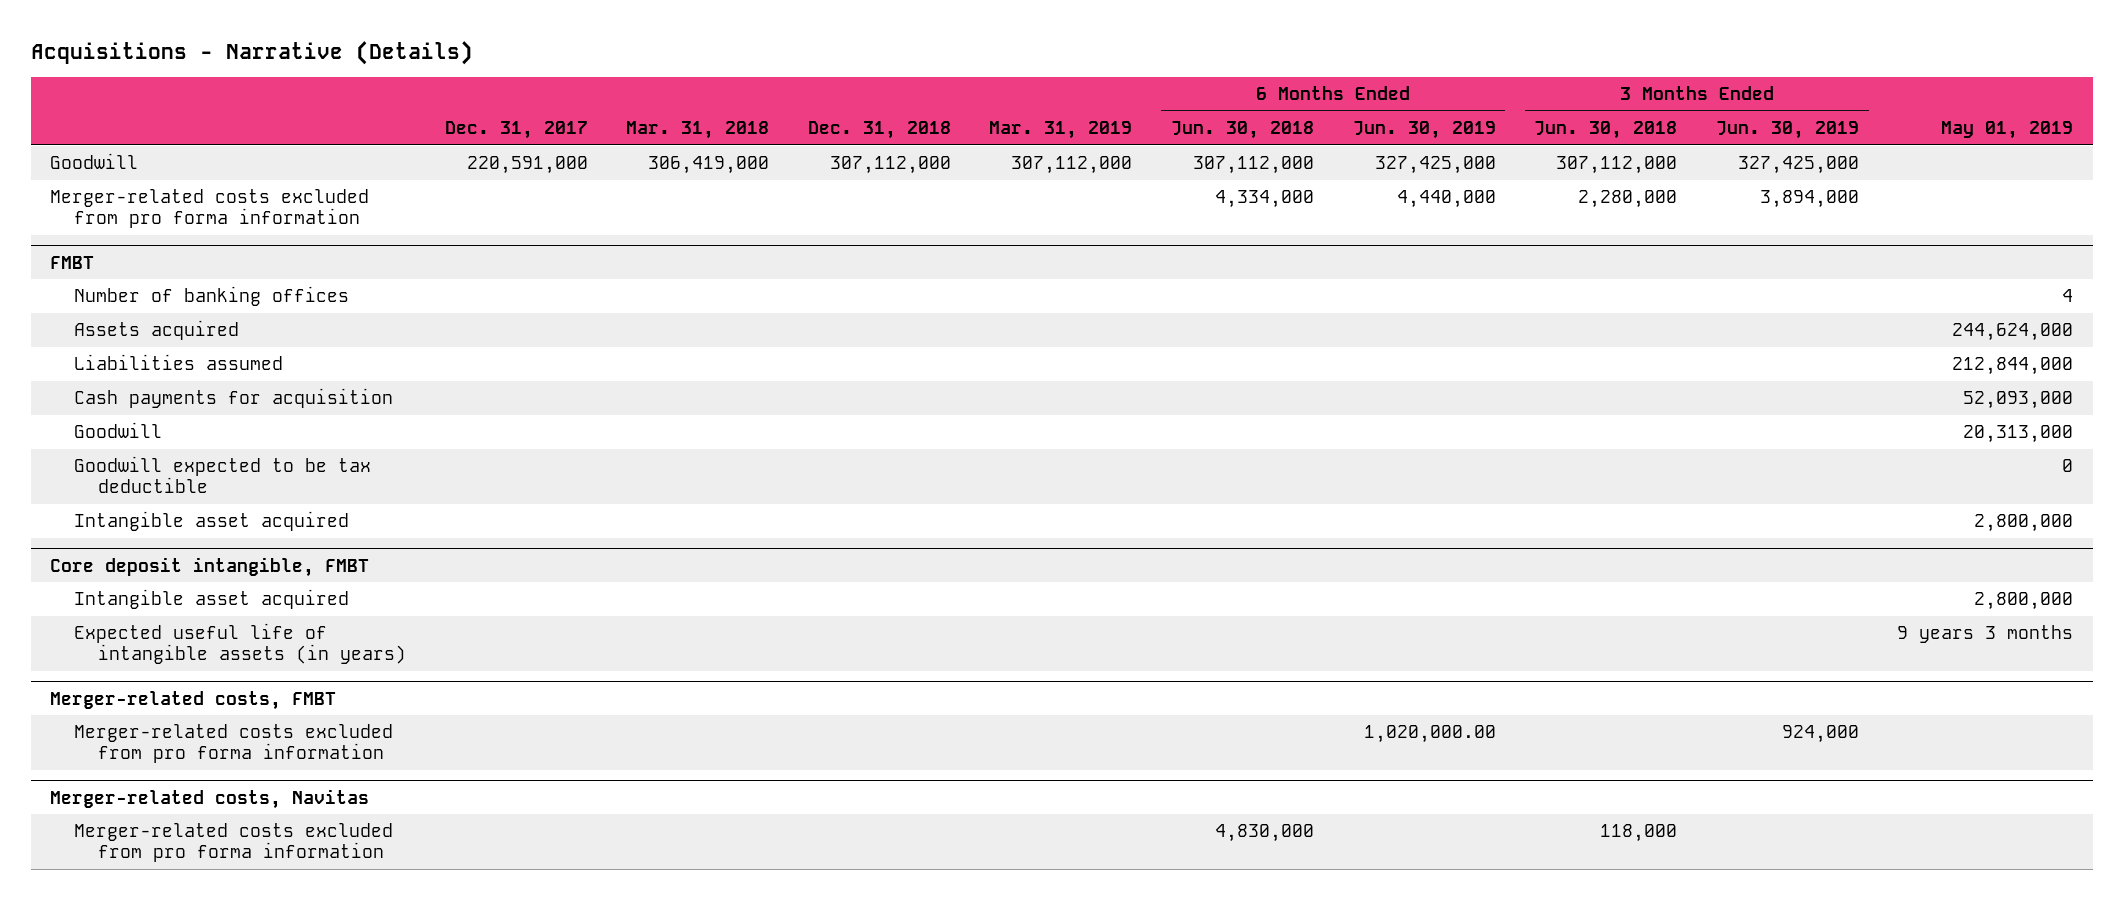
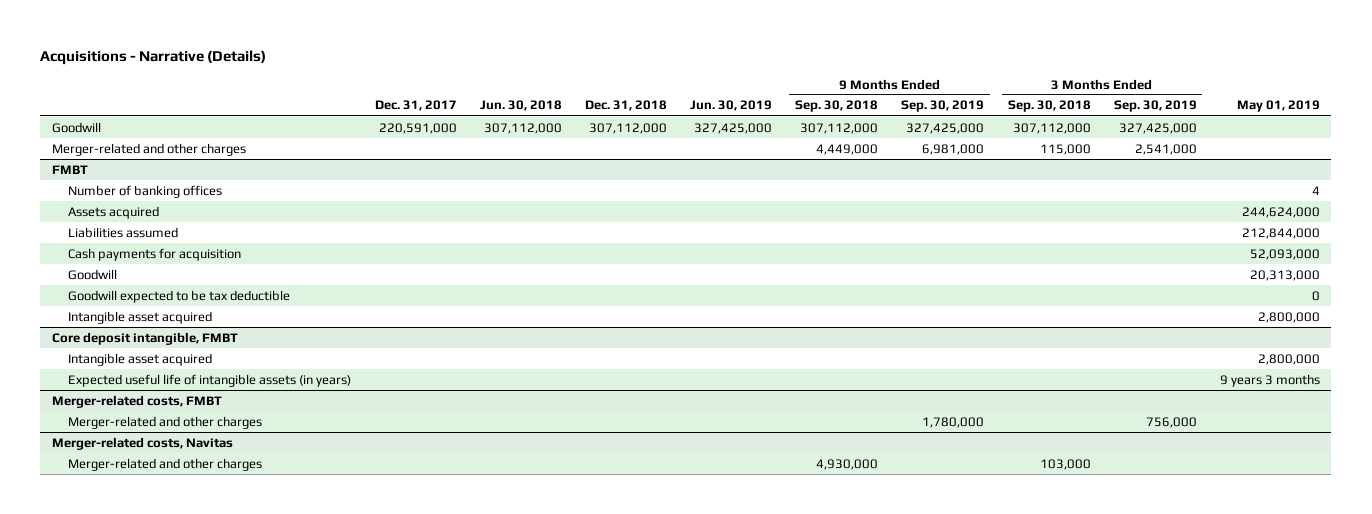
- | Dec. 31, 2017 | Mar. 31, 2018 | Dec. 31, 2018 | Mar. 31, 2019 | 6 Months Ended Jun. 30, 2018 | 6 Months Ended Jun. 30, 2019 | 3 Months Ended Jun. 30, 2018 | 3 Months Ended Jun. 30, 2019 | May 01, 2019
+ | Dec. 31, 2017 | Jun. 30, 2018 | Dec. 31, 2018 | Jun. 30, 2019 | 9 Months Ended Sep. 30, 2018 | 9 Months Ended Sep. 30, 2019 | 3 Months Ended Sep. 30, 2018 | 3 Months Ended Sep. 30, 2019 | May 01, 2019
- Merger-related costs excluded from pro forma information | | | | | 4,334,000 | 4,440,000 | 2,280,000 | 3,894,000 |
+ Merger-related and other charges | | | | | 4,449,000 | 6,981,000 | 115,000 | 2,541,000 |
@ Merger-related costs, FMBT
- Merger-related costs excluded from pro forma information | | | | | | 1,020,000.00 | | 924,000 |
+ Merger-related and other charges | | | | | | 1,780,000 | | 756,000 |
@ Merger-related costs, Navitas
- Merger-related costs excluded from pro forma information | | | | | 4,830,000 | | 118,000 | |
+ Merger-related and other charges | | | | | 4,930,000 | | 103,000 | |

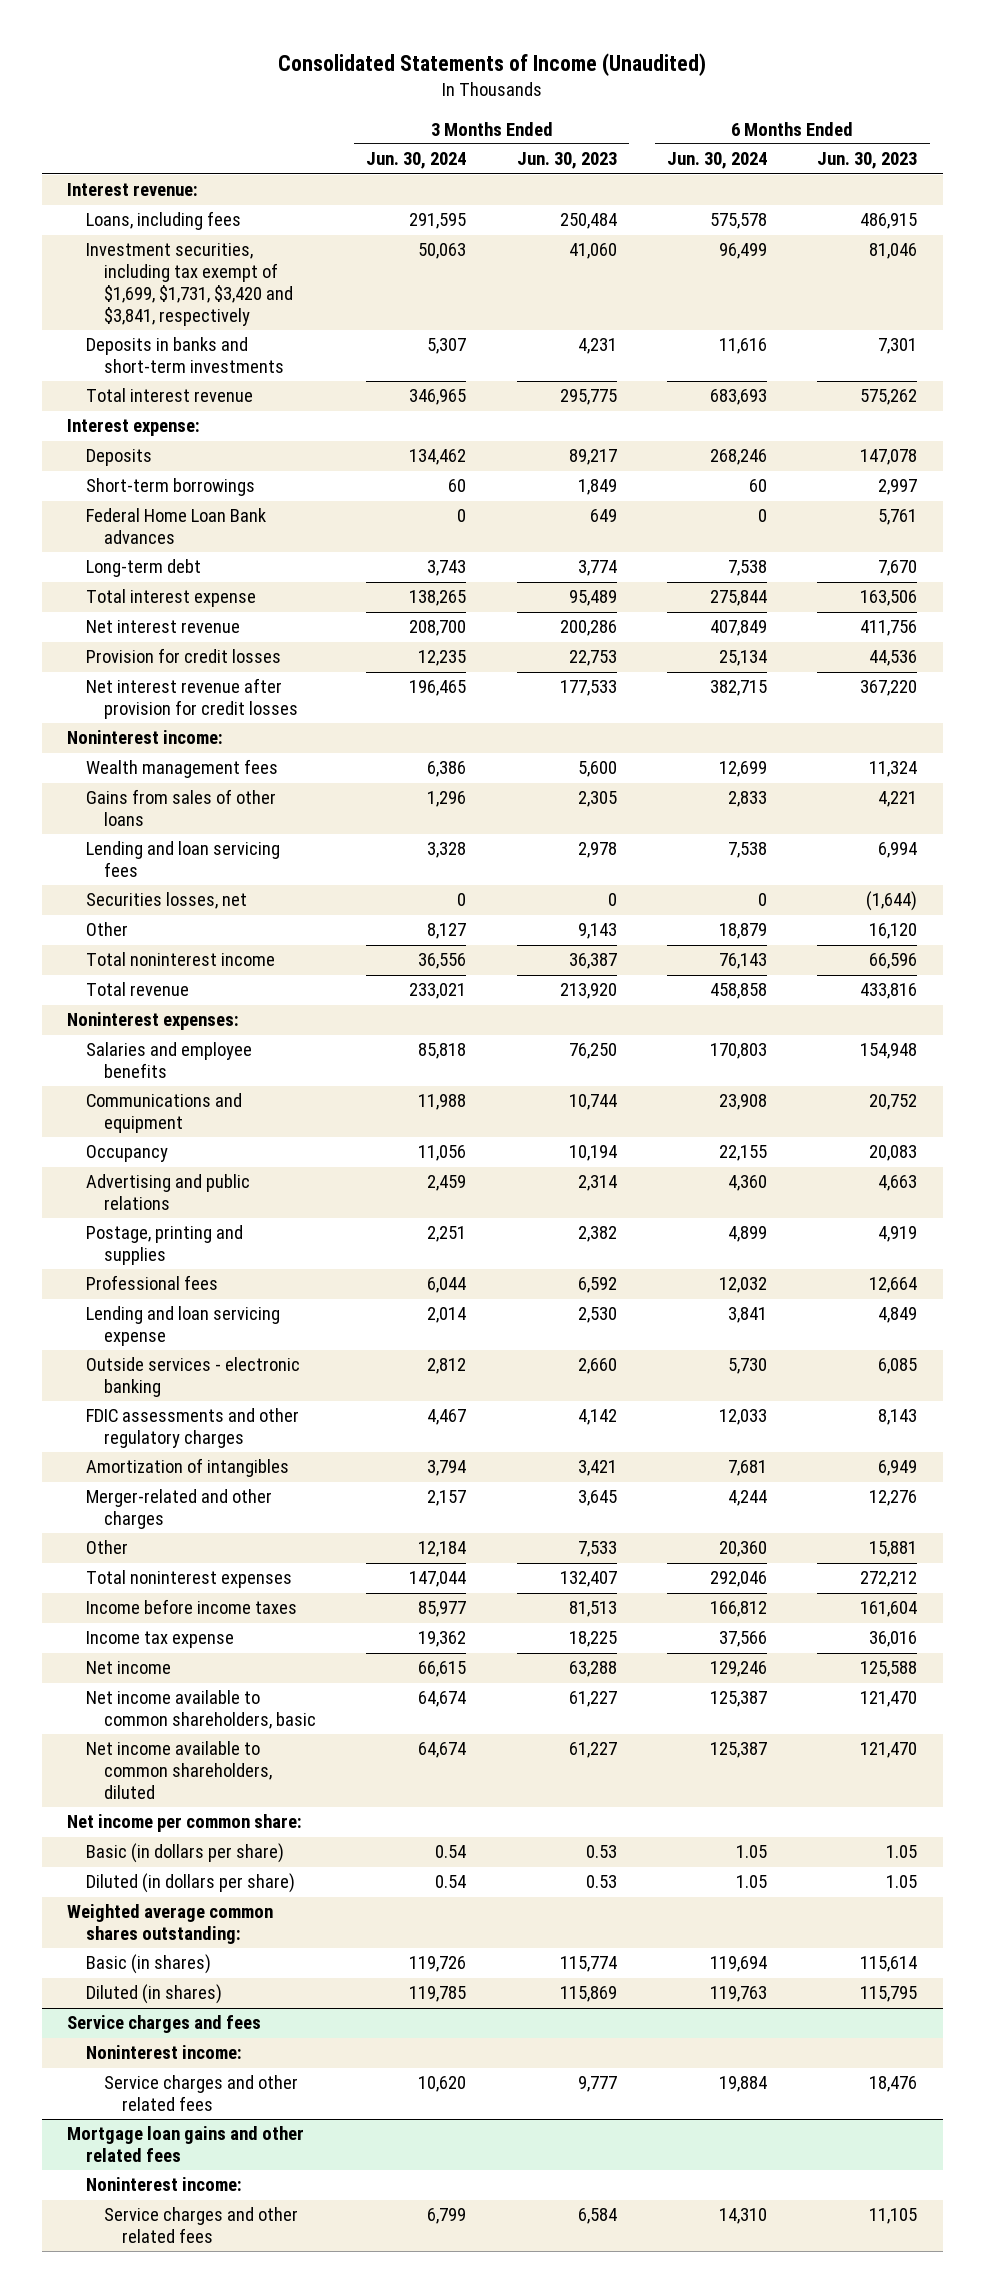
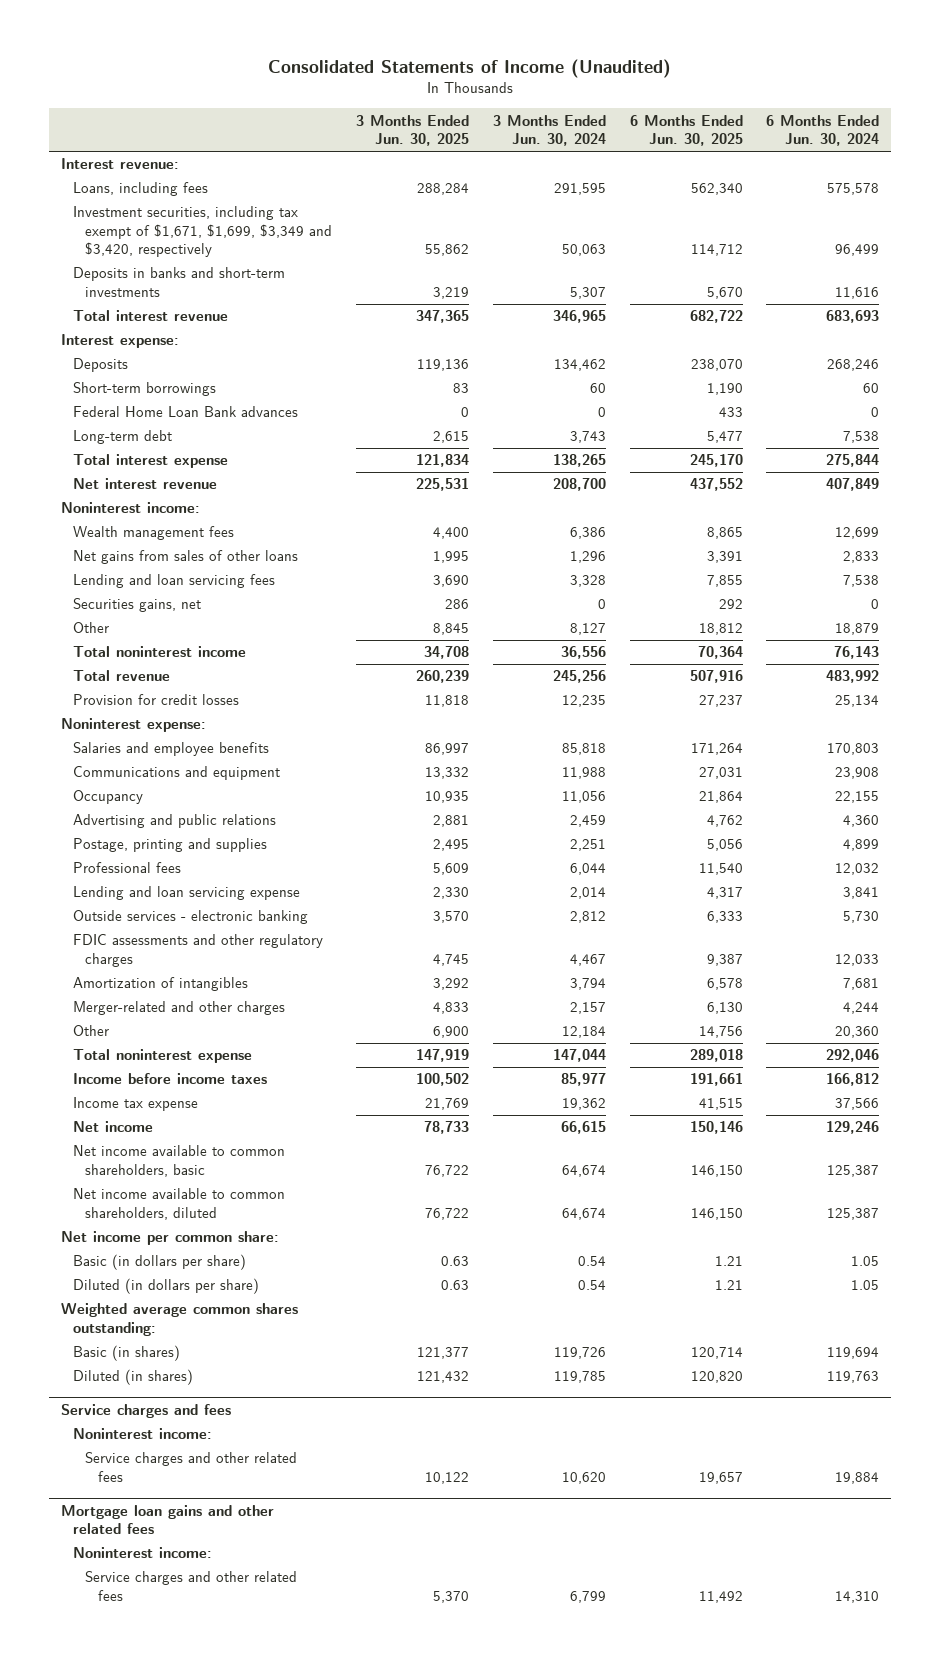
- | 3 Months Ended Jun. 30, 2024 | 3 Months Ended Jun. 30, 2023 | 6 Months Ended Jun. 30, 2024 | 6 Months Ended Jun. 30, 2023
+ | 3 Months Ended Jun. 30, 2025 | 3 Months Ended Jun. 30, 2024 | 6 Months Ended Jun. 30, 2025 | 6 Months Ended Jun. 30, 2024
- Investment securities, including tax exempt of $1,699, $1,731, $3,420 and $3,841, respectively | 50,063 | 41,060 | 96,499 | 81,046
+ Investment securities, including tax exempt of $1,671, $1,699, $3,349 and $3,420, respectively | 55,862 | 50,063 | 114,712 | 96,499
- Net interest revenue after provision for credit losses | 196,465 | 177,533 | 382,715 | 367,220
- Gains from sales of other loans | 1,296 | 2,305 | 2,833 | 4,221
+ Net gains from sales of other loans | 1,995 | 1,296 | 3,391 | 2,833
- Securities losses, net | 0 | 0 | 0 | (1,644)
+ Securities gains, net | 286 | 0 | 292 | 0
- Total revenue | 233,021 | 213,920 | 458,858 | 433,816
- Noninterest expenses:
+ Total revenue | 260,239 | 245,256 | 507,916 | 483,992
moved down: Provision for credit losses | 11,818 | 12,235 | 27,237 | 25,134
+ Noninterest expense:
- Total noninterest expenses | 147,044 | 132,407 | 292,046 | 272,212
+ Total noninterest expense | 147,919 | 147,044 | 289,018 | 292,046

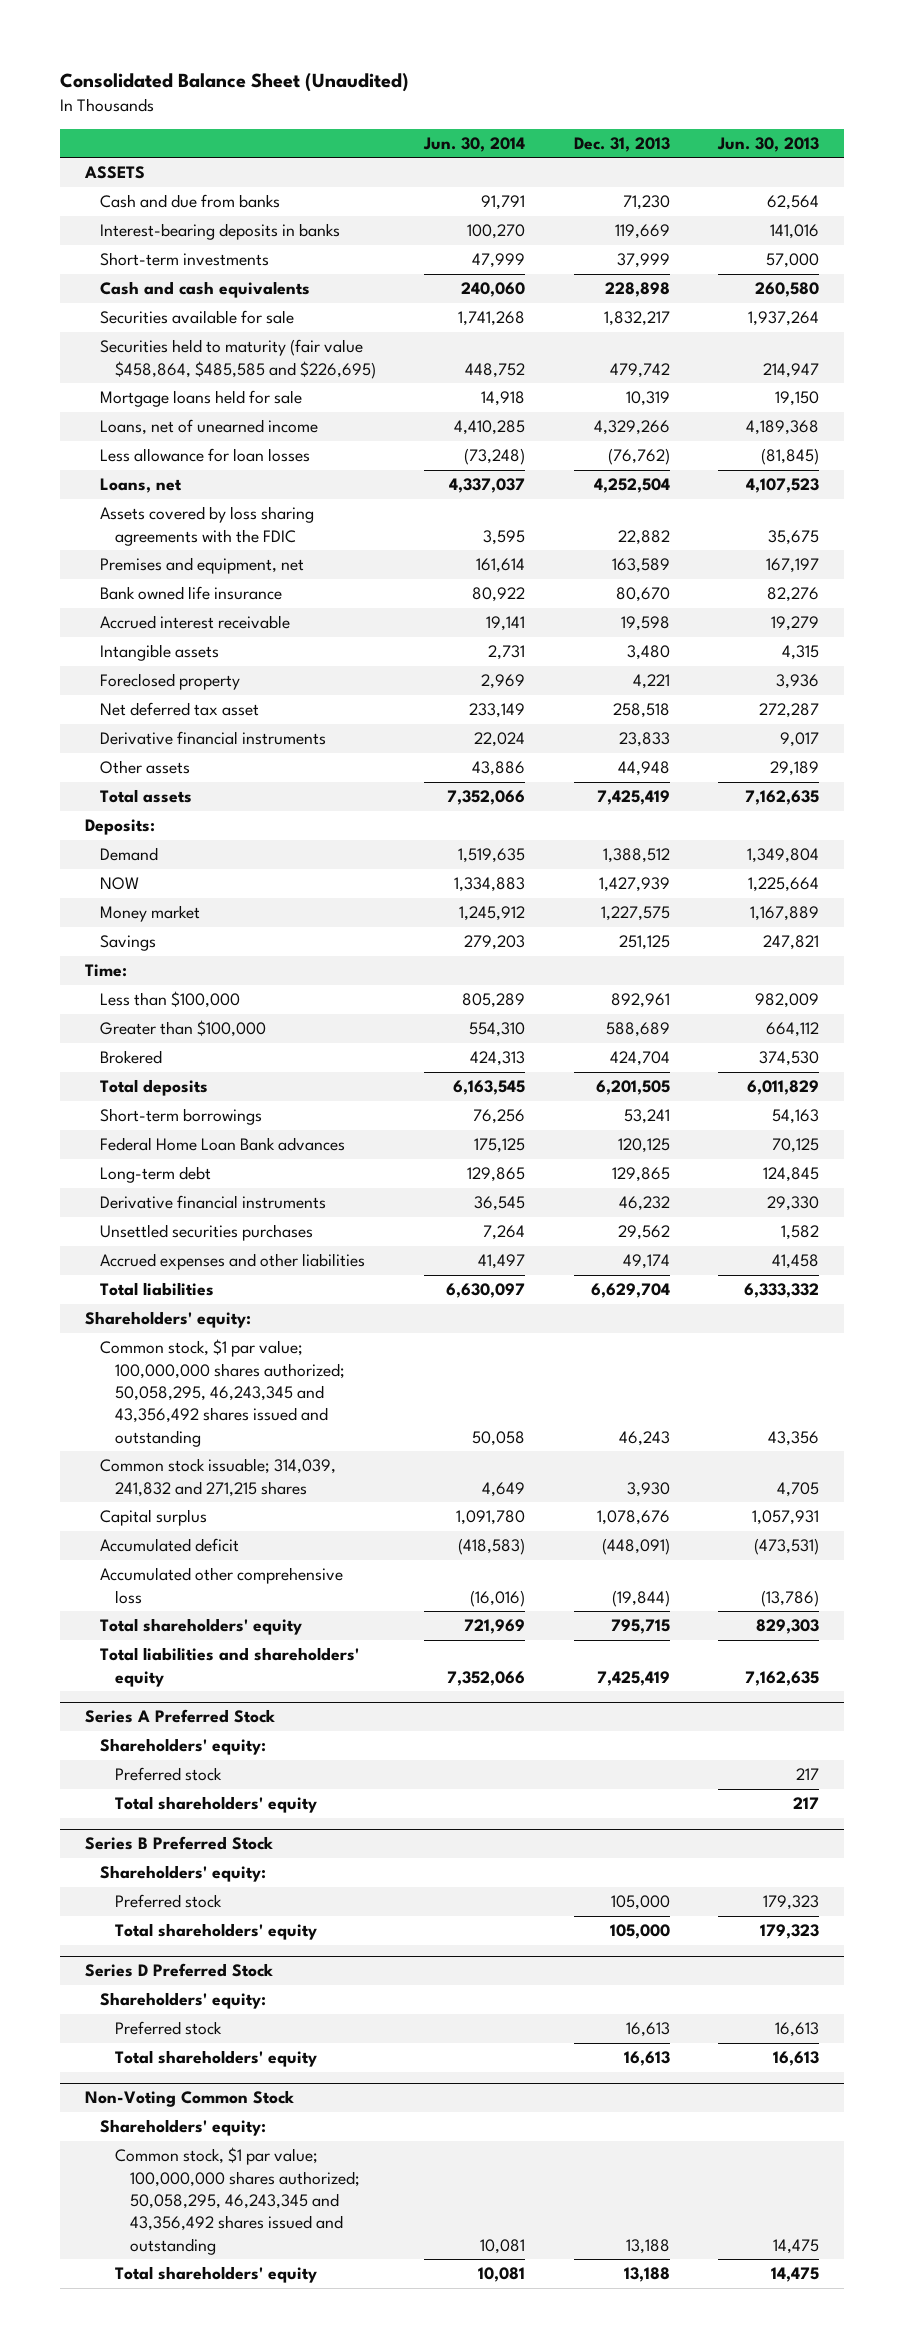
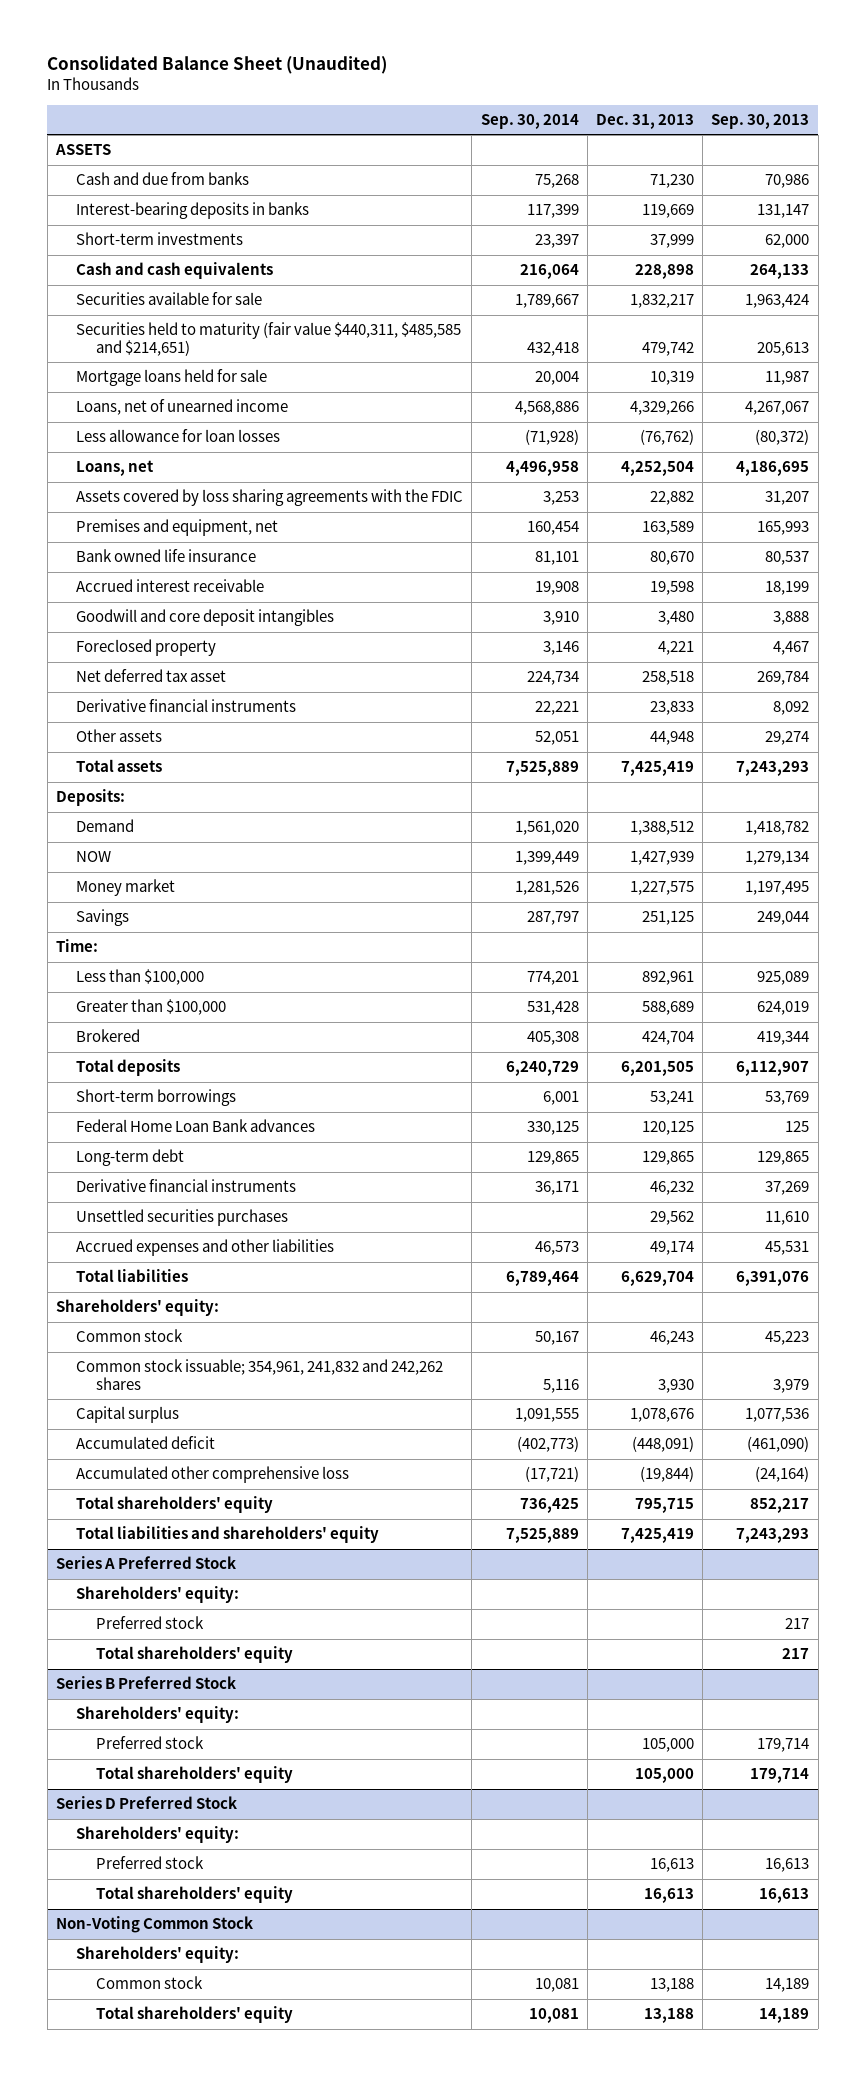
- | Jun. 30, 2014 | Dec. 31, 2013 | Jun. 30, 2013
+ | Sep. 30, 2014 | Dec. 31, 2013 | Sep. 30, 2013
- Securities held to maturity (fair value $458,864, $485,585 and $226,695) | 448,752 | 479,742 | 214,947
+ Securities held to maturity (fair value $440,311, $485,585 and $214,651) | 432,418 | 479,742 | 205,613
- Intangible assets | 2,731 | 3,480 | 4,315
+ Goodwill and core deposit intangibles | 3,910 | 3,480 | 3,888
- Common stock, $1 par value; 100,000,000 shares authorized; 50,058,295, 46,243,345 and 43,356,492 shares issued and outstanding | 50,058 | 46,243 | 43,356
- Common stock issuable; 314,039, 241,832 and 271,215 shares | 4,649 | 3,930 | 4,705
+ Common stock | 50,167 | 46,243 | 45,223
+ Common stock issuable; 354,961, 241,832 and 242,262 shares | 5,116 | 3,930 | 3,979
@ Non-Voting Common Stock
- Common stock, $1 par value; 100,000,000 shares authorized; 50,058,295, 46,243,345 and 43,356,492 shares issued and outstanding | 10,081 | 13,188 | 14,475
+ Common stock | 10,081 | 13,188 | 14,189

